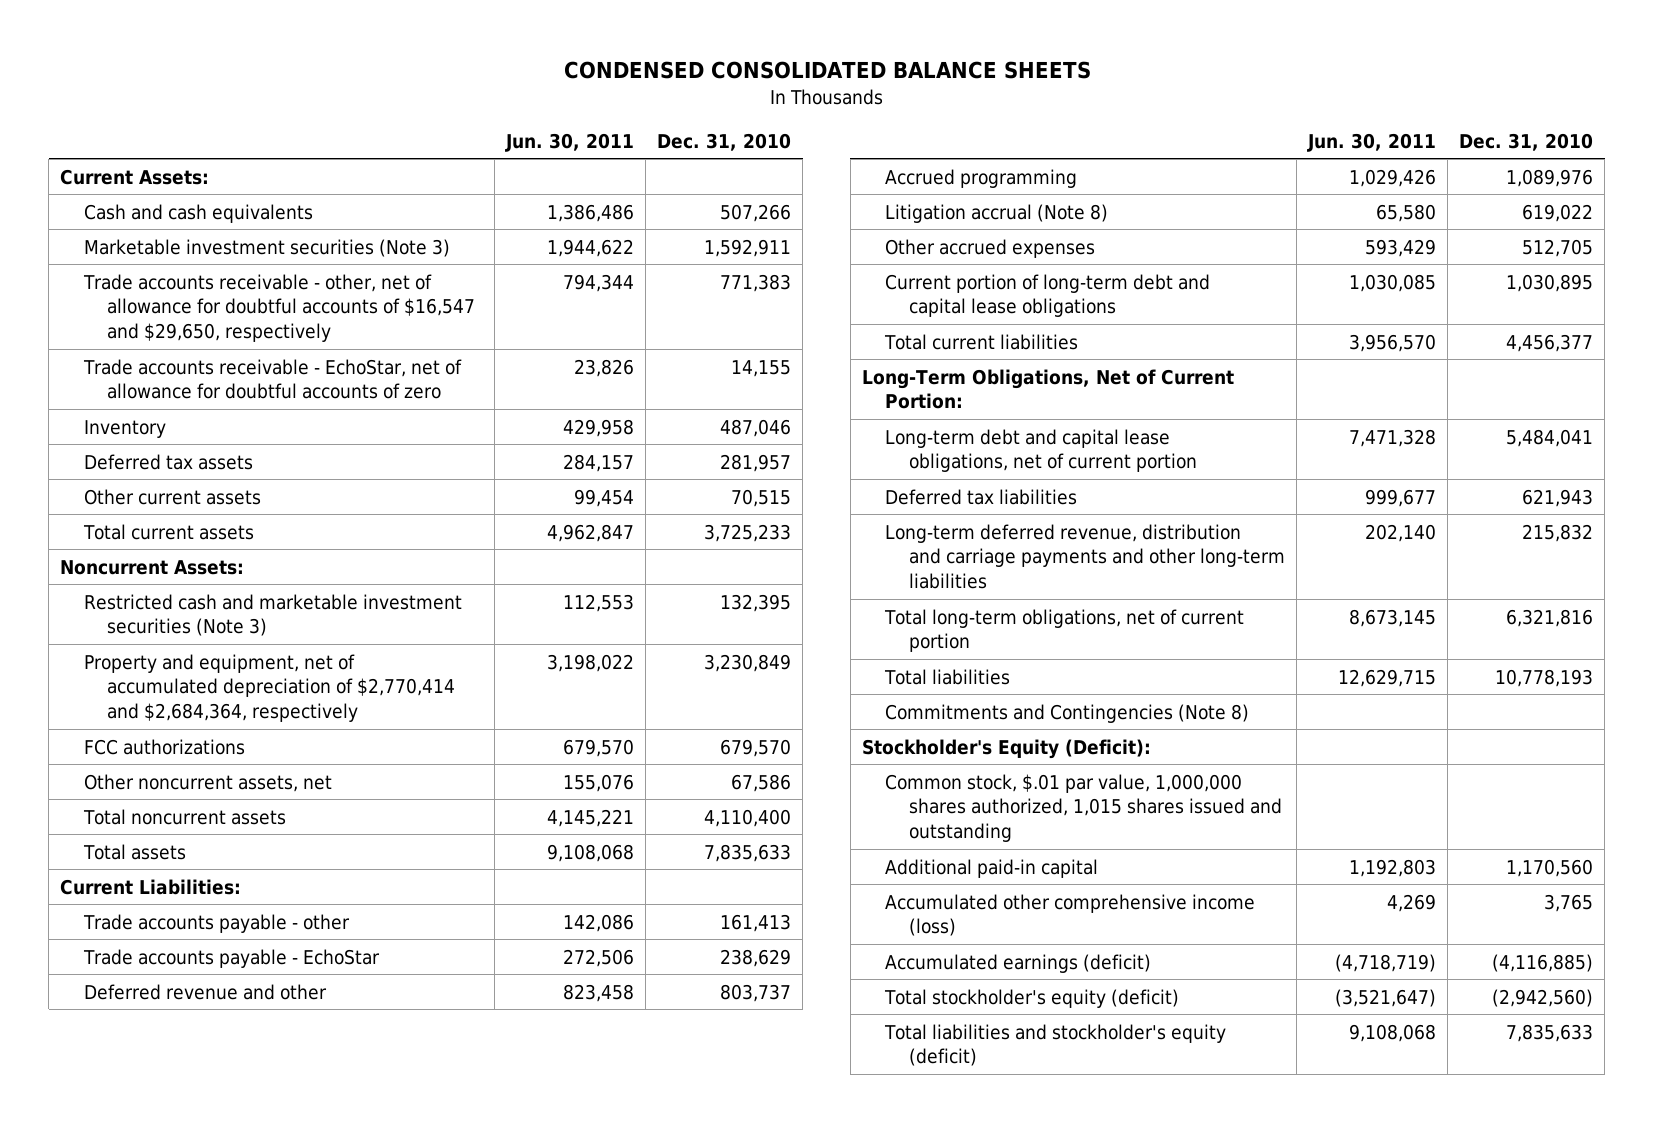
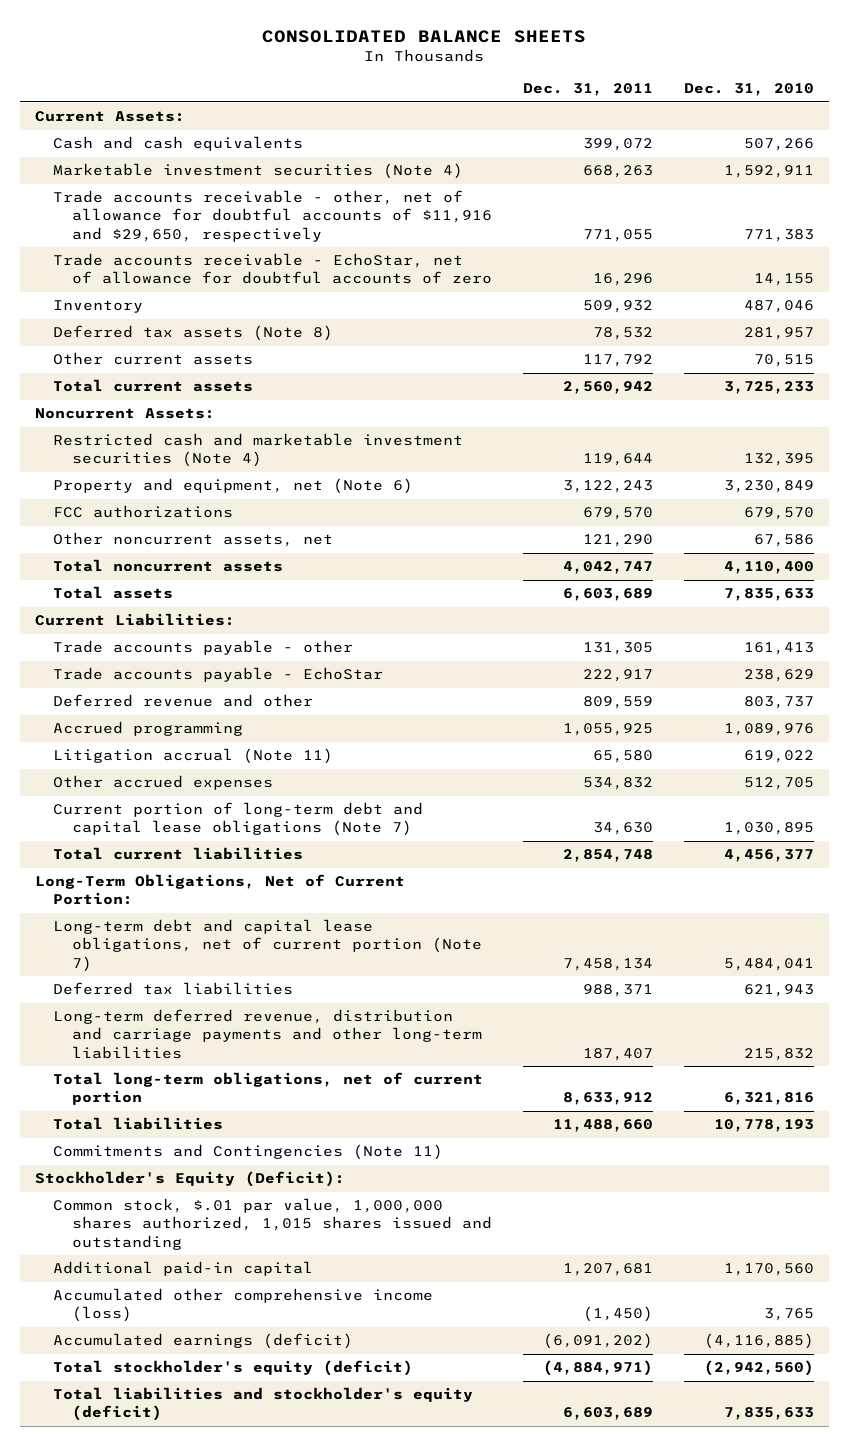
- CONDENSED CONSOLIDATED BALANCE SHEETS
+ CONSOLIDATED BALANCE SHEETS
- | Jun. 30, 2011 | Dec. 31, 2010
+ | Dec. 31, 2011 | Dec. 31, 2010
- Marketable investment securities (Note 3) | 1,944,622 | 1,592,911
- Trade accounts receivable - other, net of allowance for doubtful accounts of $16,547 and $29,650, respectively | 794,344 | 771,383
+ Marketable investment securities (Note 4) | 668,263 | 1,592,911
+ Trade accounts receivable - other, net of allowance for doubtful accounts of $11,916 and $29,650, respectively | 771,055 | 771,383
- Deferred tax assets | 284,157 | 281,957
+ Deferred tax assets (Note 8) | 78,532 | 281,957
- Restricted cash and marketable investment securities (Note 3) | 112,553 | 132,395
- Property and equipment, net of accumulated depreciation of $2,770,414 and $2,684,364, respectively | 3,198,022 | 3,230,849
+ Restricted cash and marketable investment securities (Note 4) | 119,644 | 132,395
+ Property and equipment, net (Note 6) | 3,122,243 | 3,230,849
- Litigation accrual (Note 8) | 65,580 | 619,022
+ Litigation accrual (Note 11) | 65,580 | 619,022
- Current portion of long-term debt and capital lease obligations | 1,030,085 | 1,030,895
+ Current portion of long-term debt and capital lease obligations (Note 7) | 34,630 | 1,030,895
- Long-term debt and capital lease obligations, net of current portion | 7,471,328 | 5,484,041
+ Long-term debt and capital lease obligations, net of current portion (Note 7) | 7,458,134 | 5,484,041
- Commitments and Contingencies (Note 8)
+ Commitments and Contingencies (Note 11)

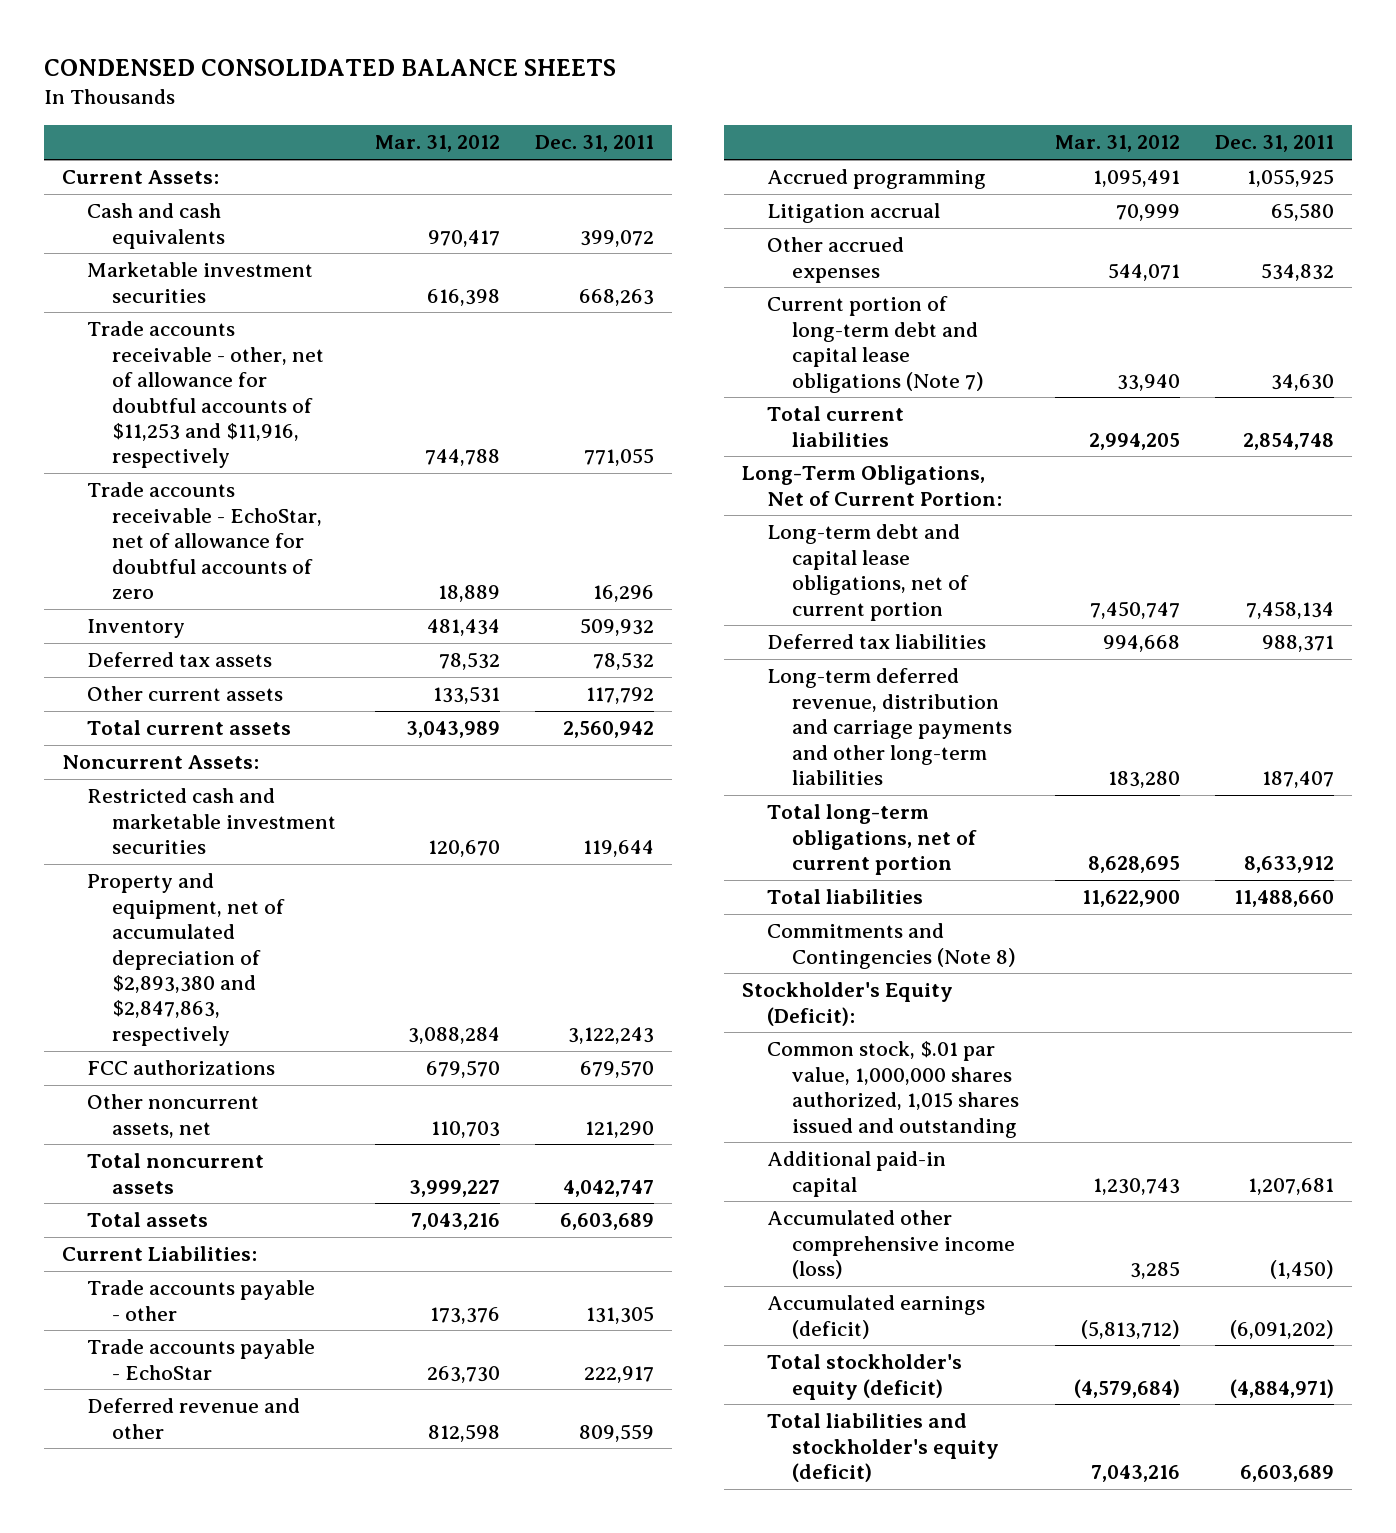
- CONSOLIDATED BALANCE SHEETS
+ CONDENSED CONSOLIDATED BALANCE SHEETS
- | Dec. 31, 2011 | Dec. 31, 2010
+ | Mar. 31, 2012 | Dec. 31, 2011
- Marketable investment securities (Note 4) | 668,263 | 1,592,911
- Trade accounts receivable - other, net of allowance for doubtful accounts of $11,916 and $29,650, respectively | 771,055 | 771,383
+ Marketable investment securities | 616,398 | 668,263
+ Trade accounts receivable - other, net of allowance for doubtful accounts of $11,253 and $11,916, respectively | 744,788 | 771,055
- Deferred tax assets (Note 8) | 78,532 | 281,957
+ Deferred tax assets | 78,532 | 78,532
- Restricted cash and marketable investment securities (Note 4) | 119,644 | 132,395
- Property and equipment, net (Note 6) | 3,122,243 | 3,230,849
+ Restricted cash and marketable investment securities | 120,670 | 119,644
+ Property and equipment, net of accumulated depreciation of $2,893,380 and $2,847,863, respectively | 3,088,284 | 3,122,243
- Litigation accrual (Note 11) | 65,580 | 619,022
+ Litigation accrual | 70,999 | 65,580
- Long-term debt and capital lease obligations, net of current portion (Note 7) | 7,458,134 | 5,484,041
+ Long-term debt and capital lease obligations, net of current portion | 7,450,747 | 7,458,134
- Commitments and Contingencies (Note 11)
+ Commitments and Contingencies (Note 8)

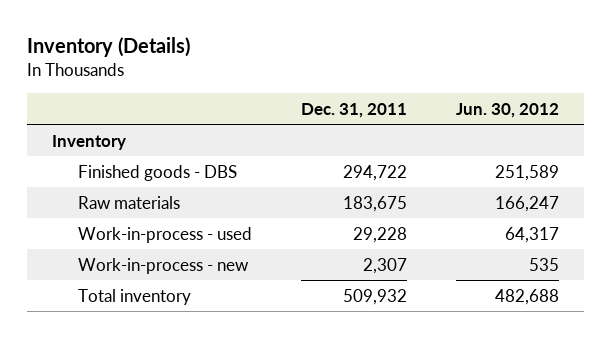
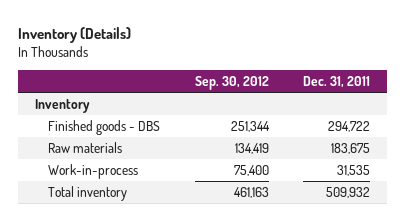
- | Dec. 31, 2011 | Jun. 30, 2012
+ | Sep. 30, 2012 | Dec. 31, 2011
- Work-in-process - used | 29,228 | 64,317
- Work-in-process - new | 2,307 | 535
+ Work-in-process | 75,400 | 31,535

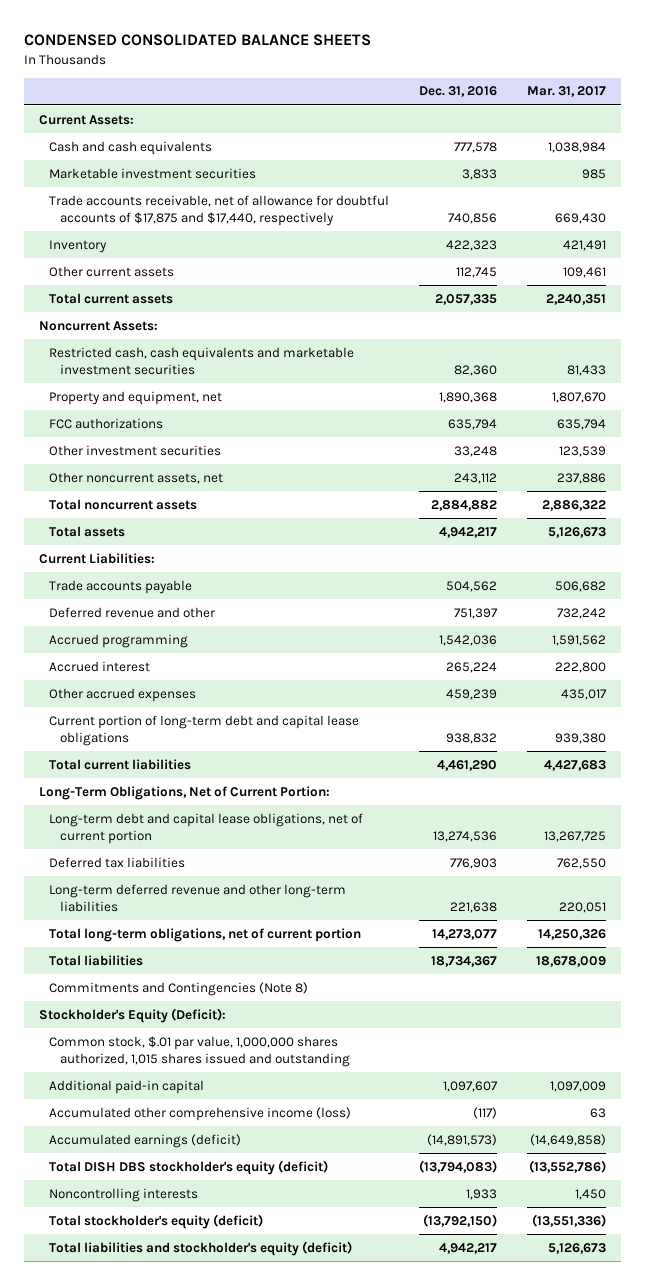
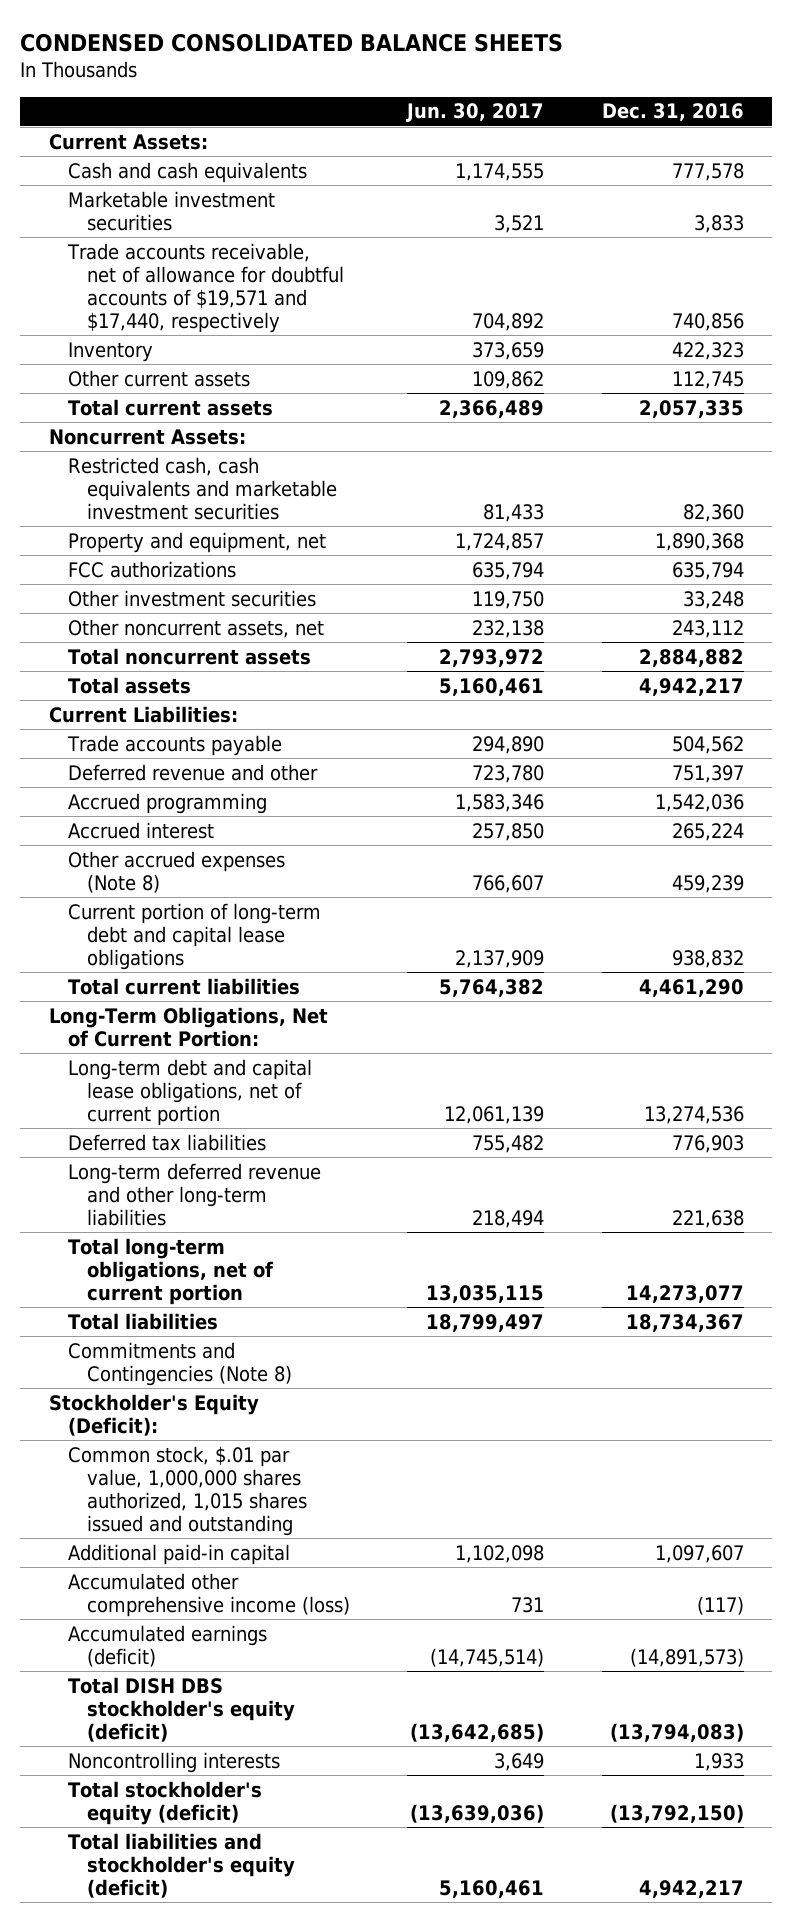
- | Dec. 31, 2016 | Mar. 31, 2017
+ | Jun. 30, 2017 | Dec. 31, 2016
- Trade accounts receivable, net of allowance for doubtful accounts of $17,875 and $17,440, respectively | 740,856 | 669,430
+ Trade accounts receivable, net of allowance for doubtful accounts of $19,571 and $17,440, respectively | 704,892 | 740,856
- Other accrued expenses | 459,239 | 435,017
+ Other accrued expenses (Note 8) | 766,607 | 459,239

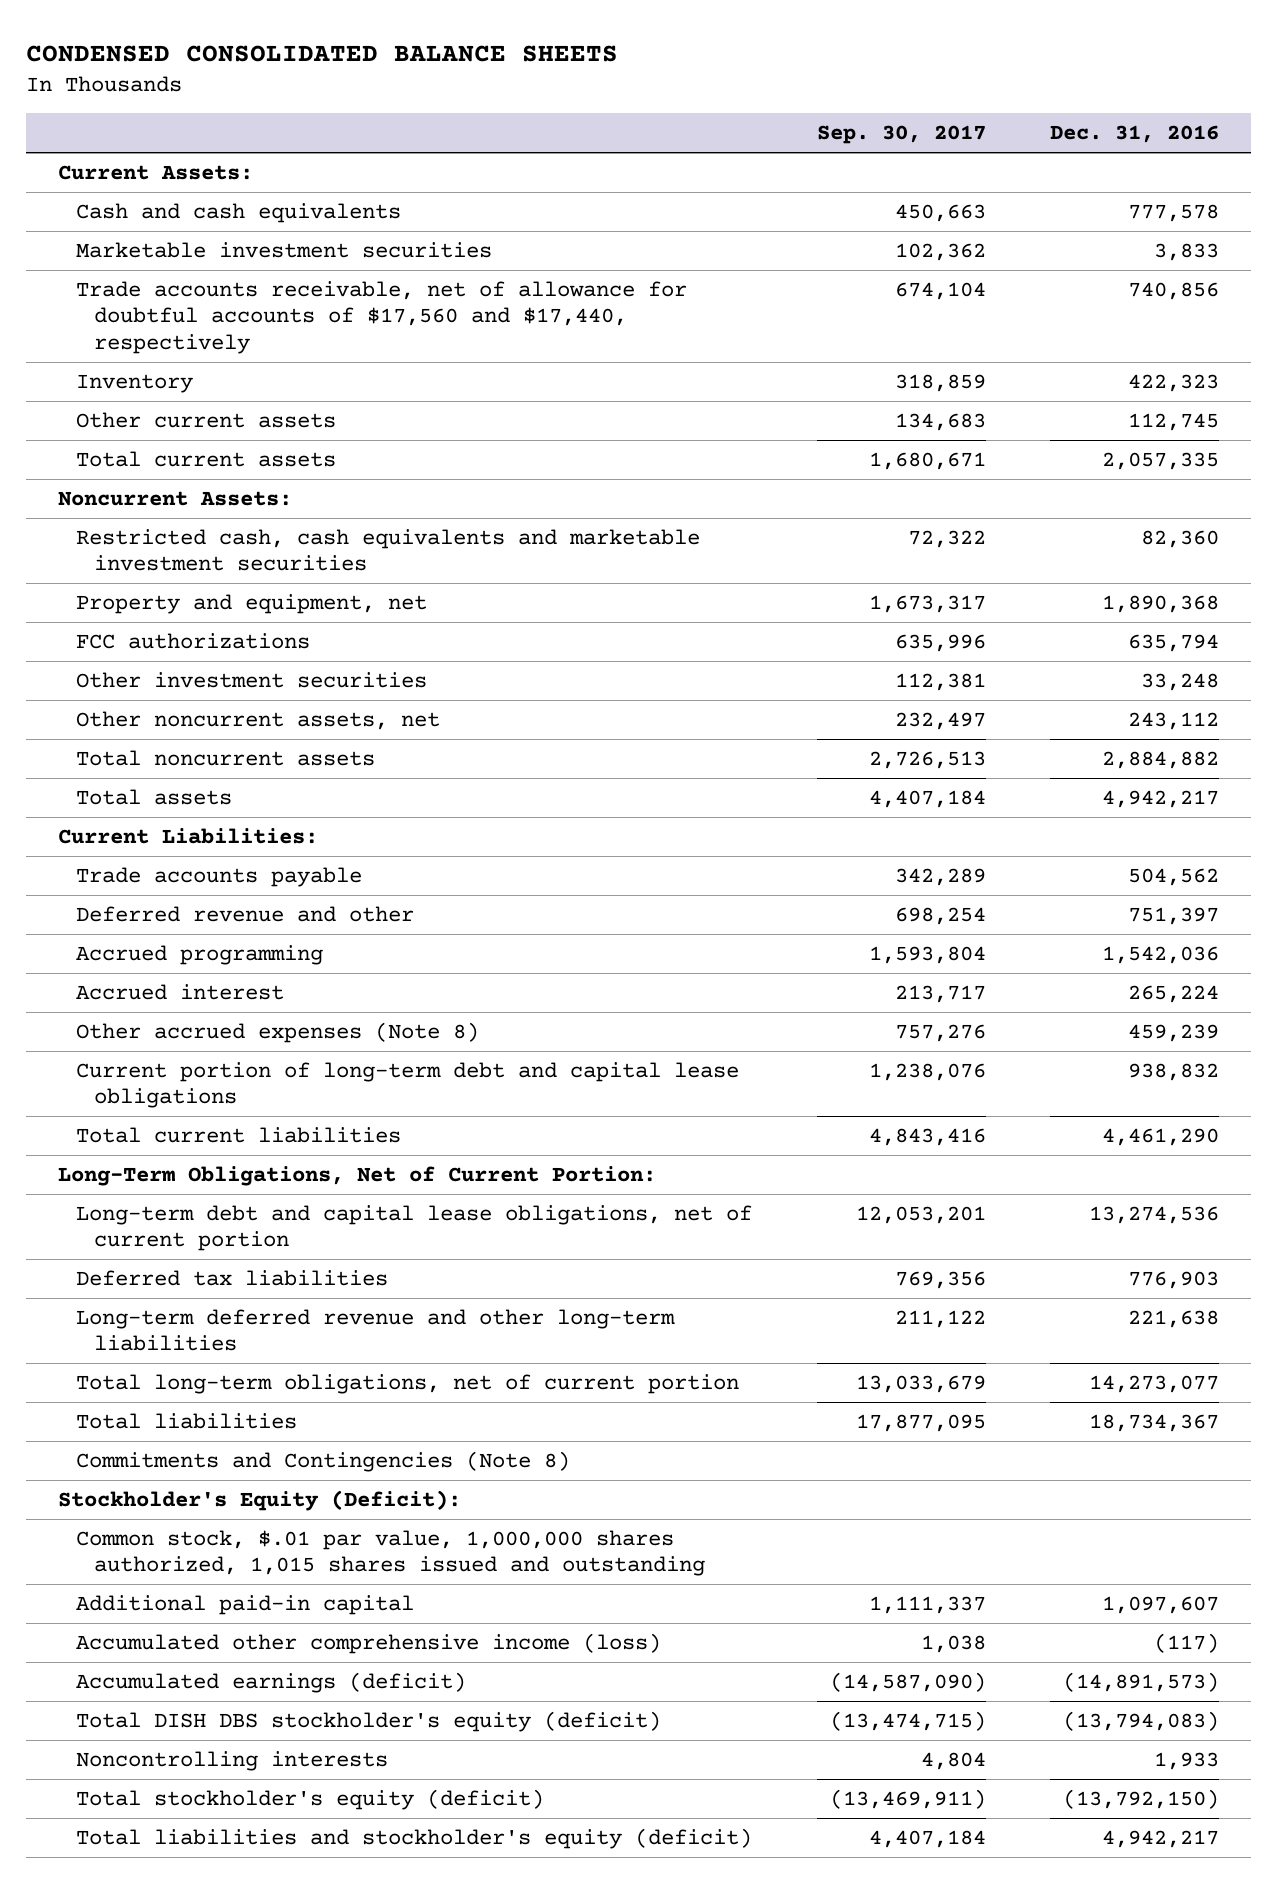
- | Jun. 30, 2017 | Dec. 31, 2016
+ | Sep. 30, 2017 | Dec. 31, 2016
- Trade accounts receivable, net of allowance for doubtful accounts of $19,571 and $17,440, respectively | 704,892 | 740,856
+ Trade accounts receivable, net of allowance for doubtful accounts of $17,560 and $17,440, respectively | 674,104 | 740,856

